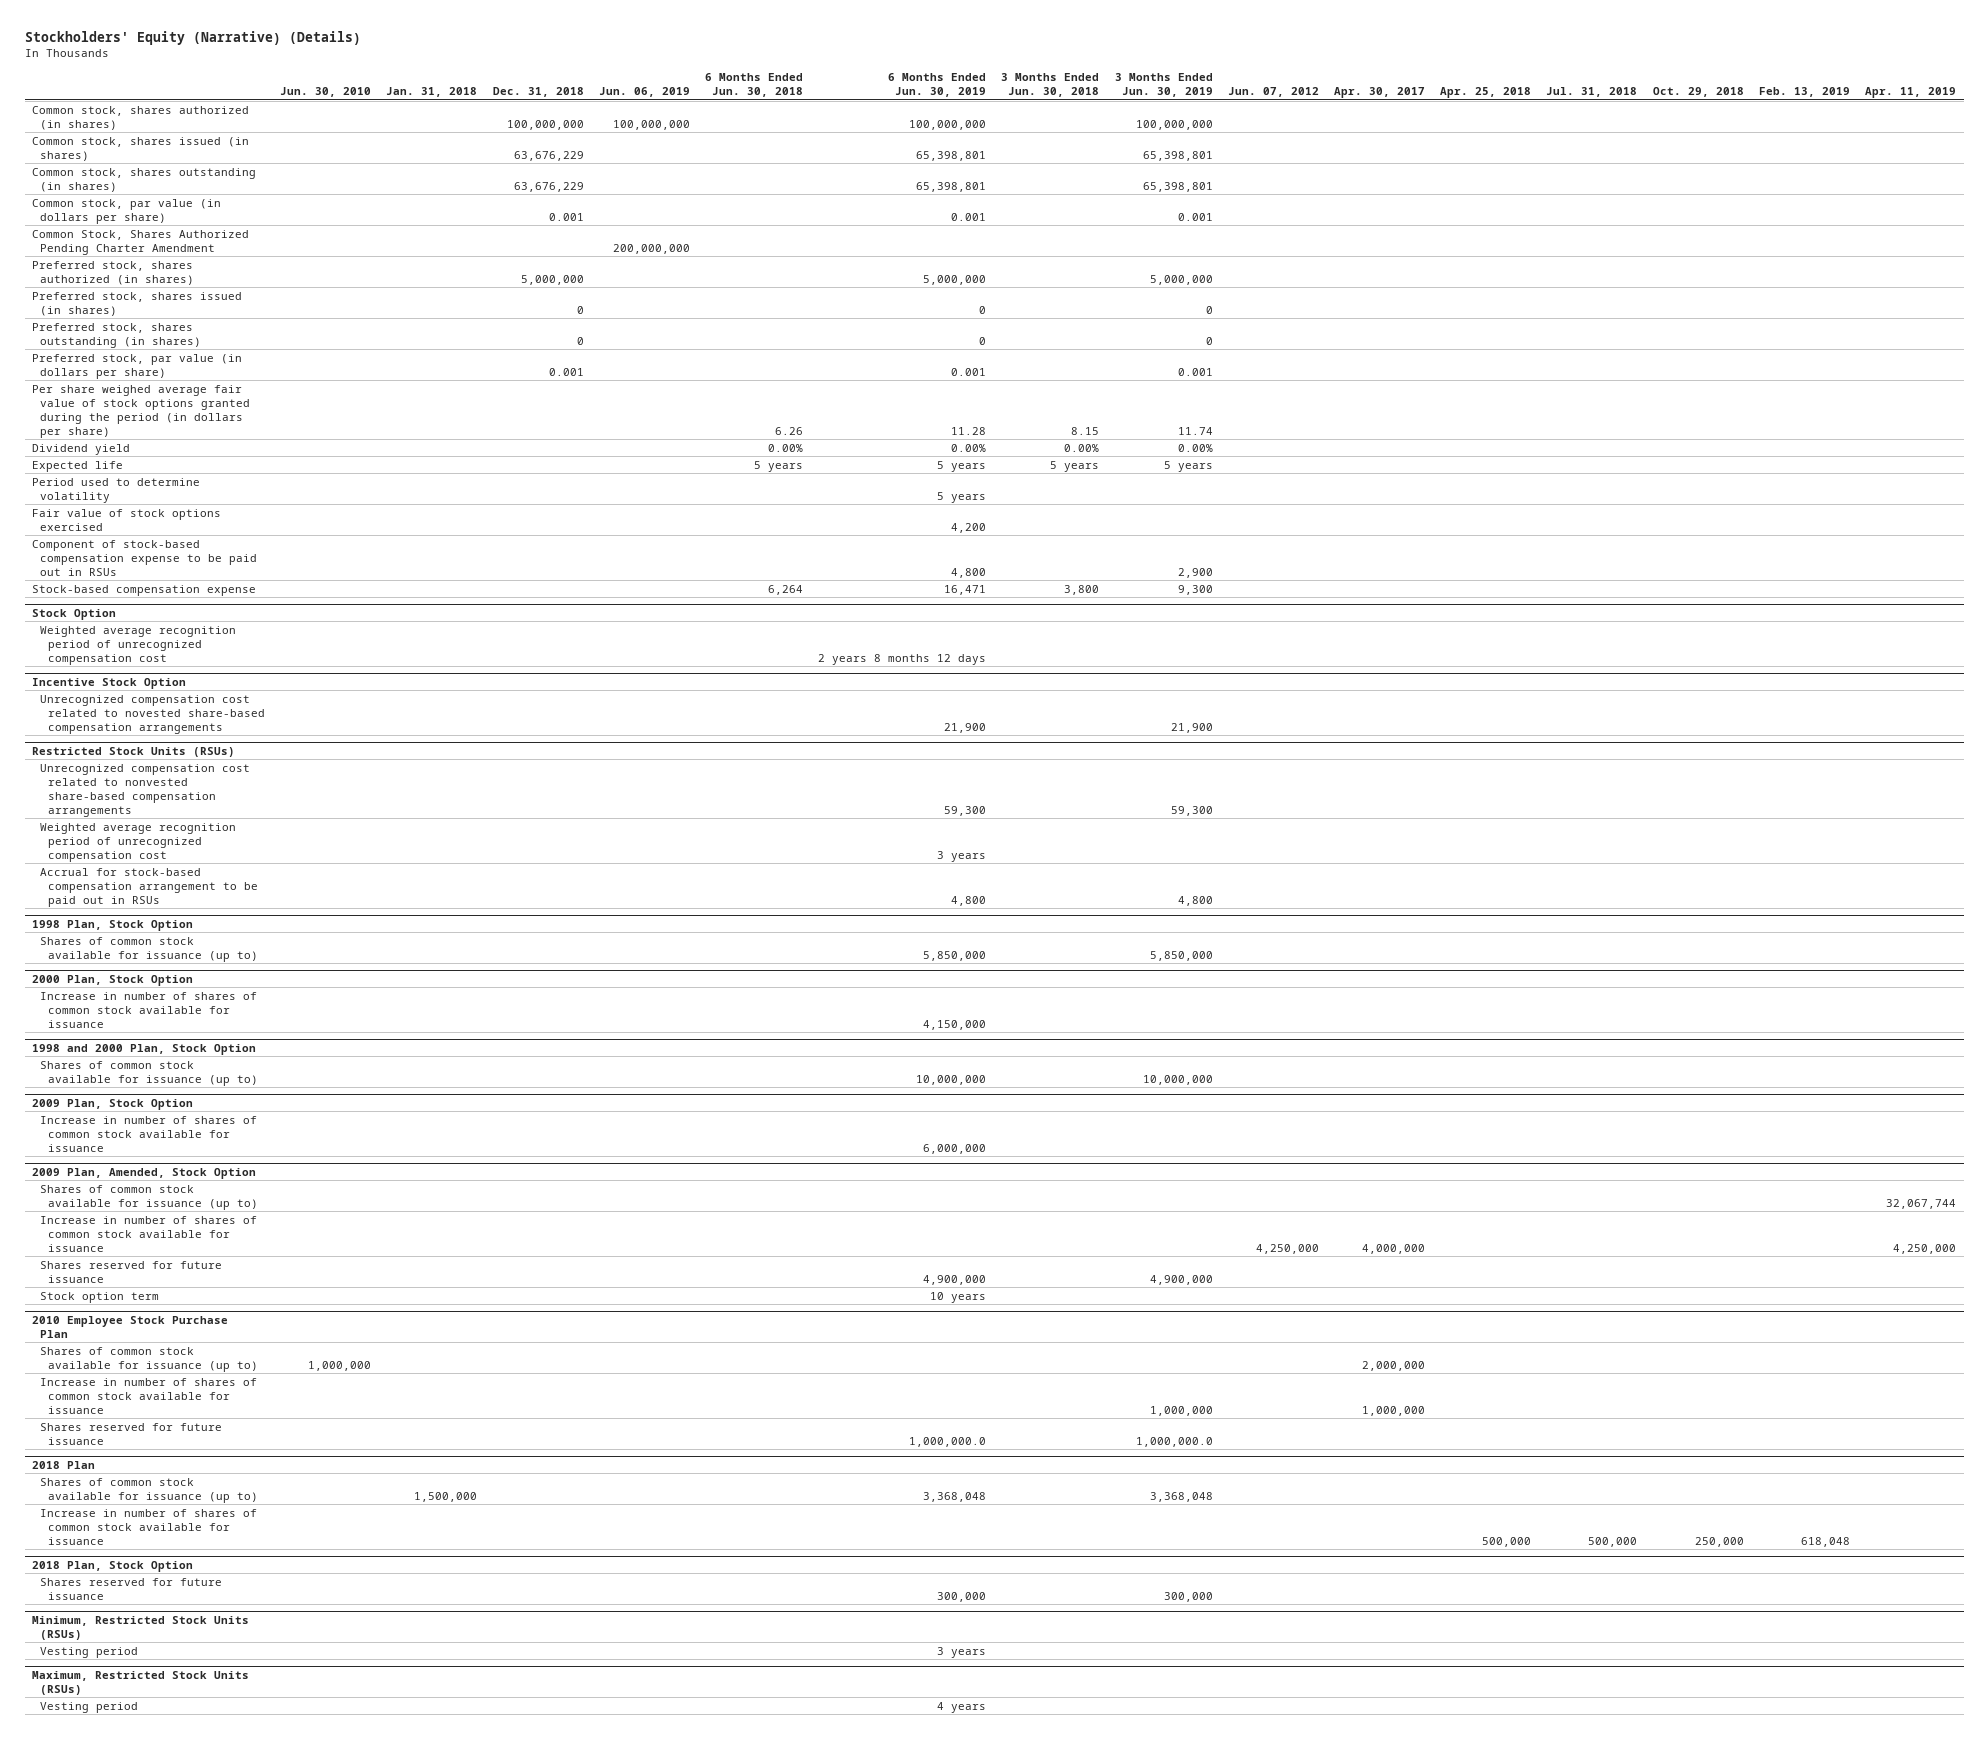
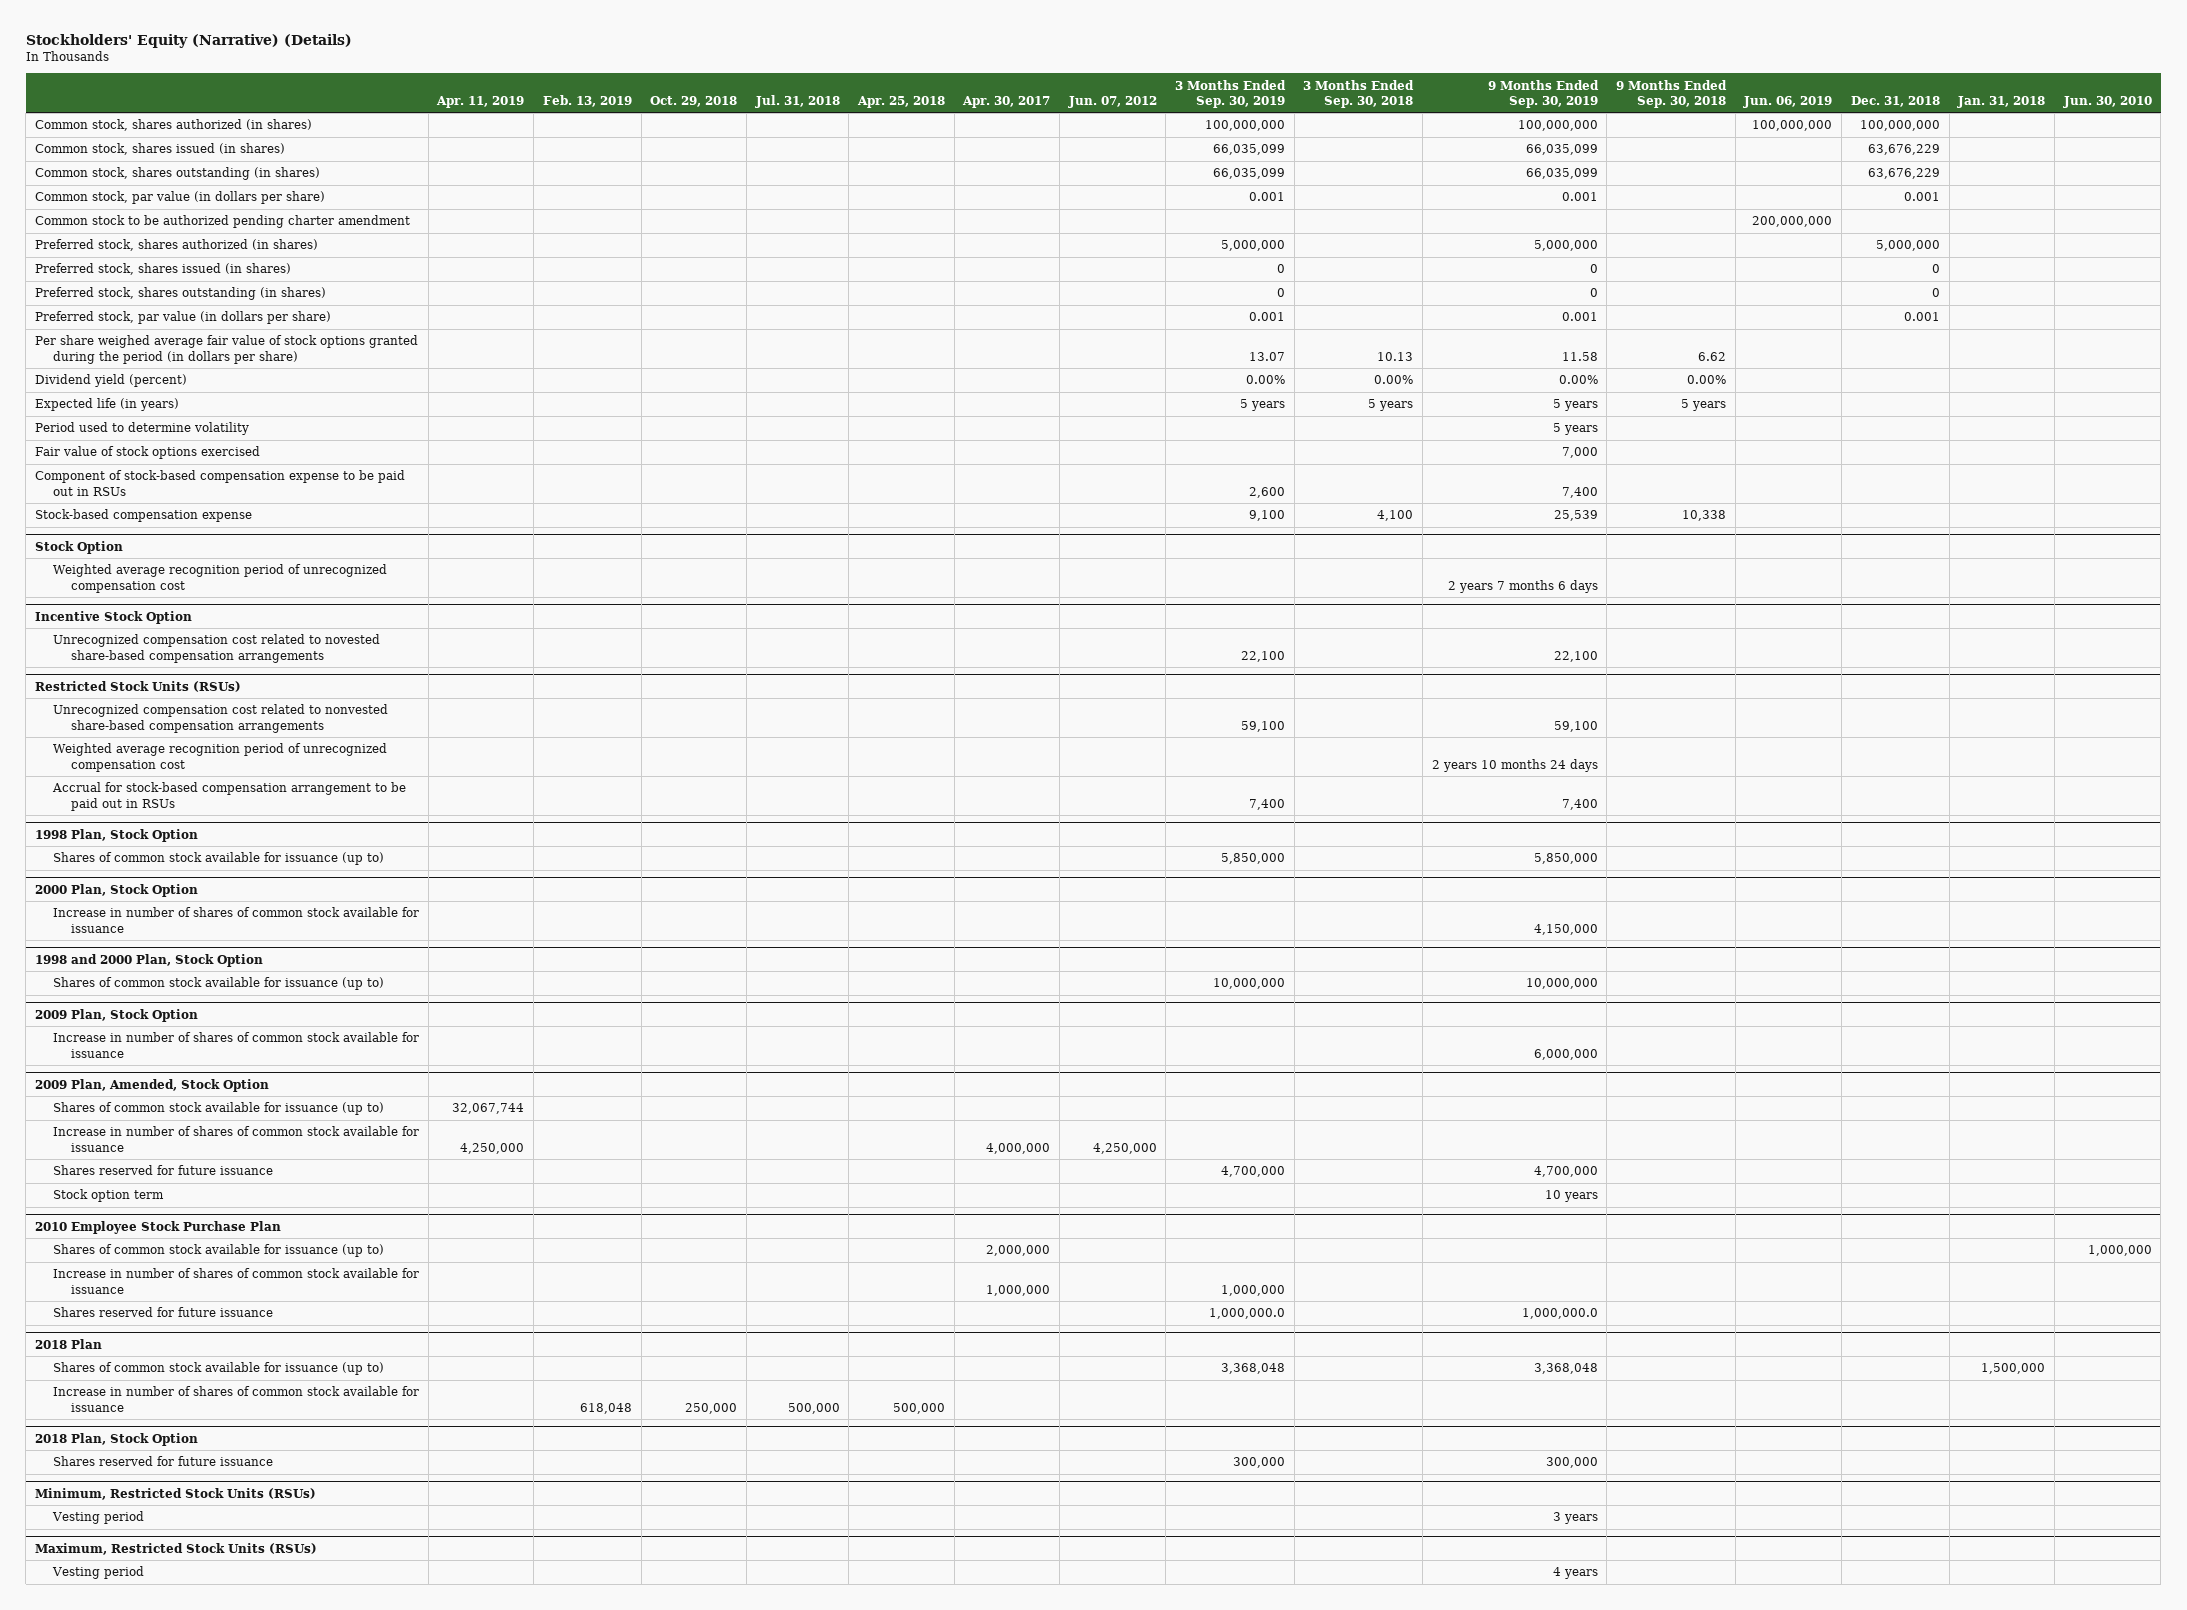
- | Jun. 30, 2010 | Jan. 31, 2018 | Dec. 31, 2018 | Jun. 06, 2019 | 6 Months Ended Jun. 30, 2018 | 6 Months Ended Jun. 30, 2019 | 3 Months Ended Jun. 30, 2018 | 3 Months Ended Jun. 30, 2019 | Jun. 07, 2012 | Apr. 30, 2017 | Apr. 25, 2018 | Jul. 31, 2018 | Oct. 29, 2018 | Feb. 13, 2019 | Apr. 11, 2019
+ | Apr. 11, 2019 | Feb. 13, 2019 | Oct. 29, 2018 | Jul. 31, 2018 | Apr. 25, 2018 | Apr. 30, 2017 | Jun. 07, 2012 | 3 Months Ended Sep. 30, 2019 | 3 Months Ended Sep. 30, 2018 | 9 Months Ended Sep. 30, 2019 | 9 Months Ended Sep. 30, 2018 | Jun. 06, 2019 | Dec. 31, 2018 | Jan. 31, 2018 | Jun. 30, 2010
- Common Stock, Shares Authorized Pending Charter Amendment | | | | 200,000,000 | | | | | | | | | | |
+ Common stock to be authorized pending charter amendment | | | | | | | | | | | | 200,000,000 | | |
- Dividend yield | | | | | 0.00% | 0.00% | 0.00% | 0.00% | | | | | | |
- Expected life | | | | | 5 years | 5 years | 5 years | 5 years | | | | | | |
+ Dividend yield (percent) | | | | | | | | 0.00% | 0.00% | 0.00% | 0.00% | | | |
+ Expected life (in years) | | | | | | | | 5 years | 5 years | 5 years | 5 years | | | |

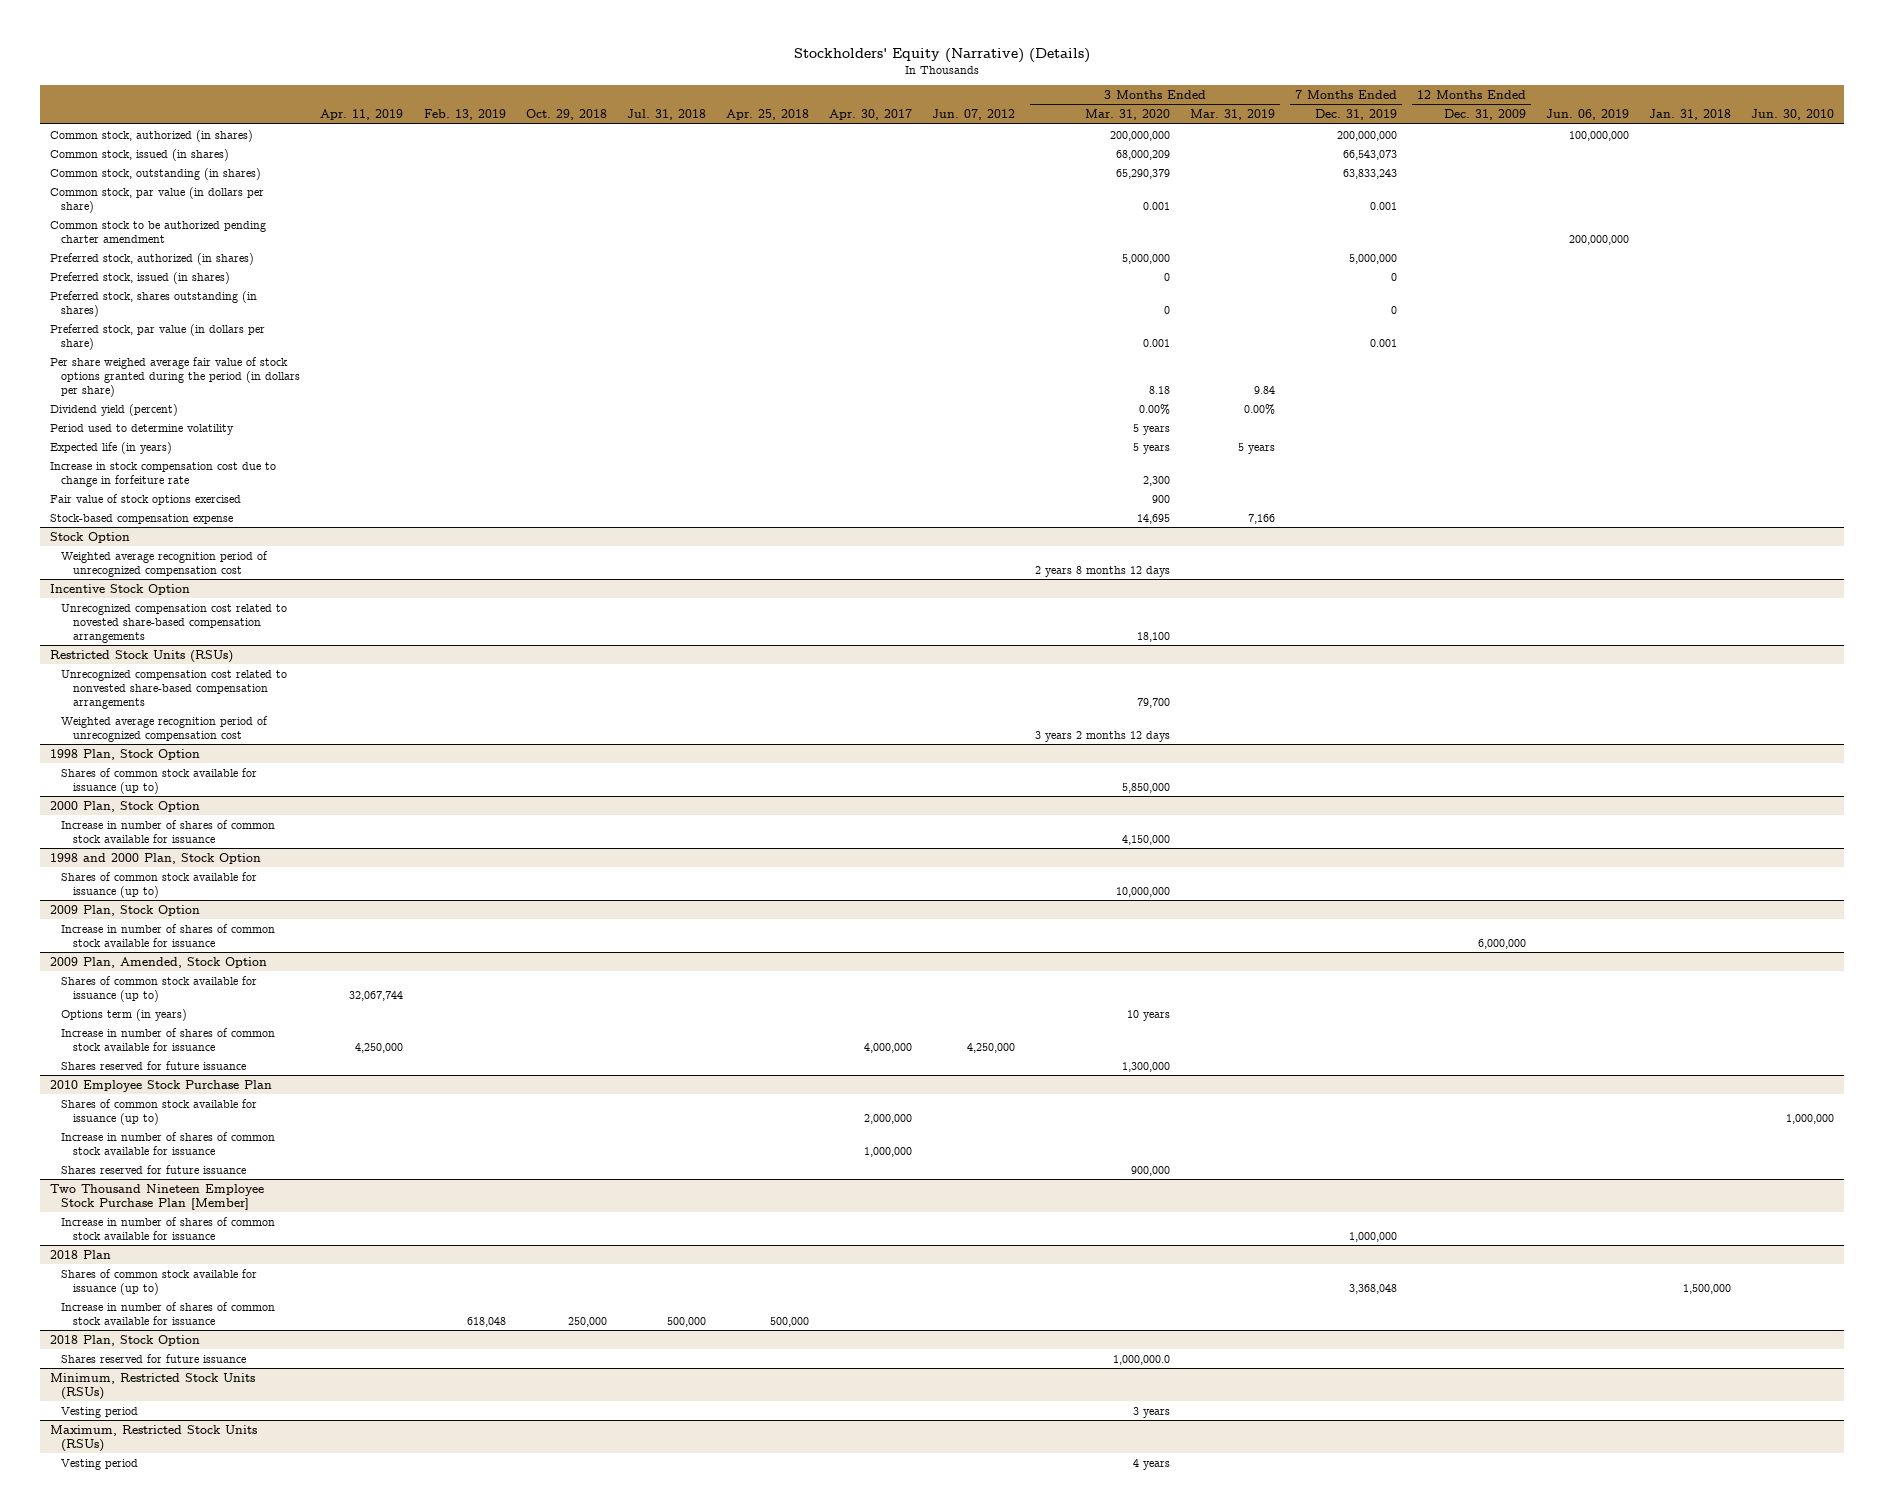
- | Apr. 11, 2019 | Feb. 13, 2019 | Oct. 29, 2018 | Jul. 31, 2018 | Apr. 25, 2018 | Apr. 30, 2017 | Jun. 07, 2012 | 3 Months Ended Sep. 30, 2019 | 3 Months Ended Sep. 30, 2018 | 9 Months Ended Sep. 30, 2019 | 9 Months Ended Sep. 30, 2018 | Jun. 06, 2019 | Dec. 31, 2018 | Jan. 31, 2018 | Jun. 30, 2010
+ | Apr. 11, 2019 | Feb. 13, 2019 | Oct. 29, 2018 | Jul. 31, 2018 | Apr. 25, 2018 | Apr. 30, 2017 | Jun. 07, 2012 | 3 Months Ended Mar. 31, 2020 | 3 Months Ended Mar. 31, 2019 | 7 Months Ended Dec. 31, 2019 | 12 Months Ended Dec. 31, 2009 | Jun. 06, 2019 | Jan. 31, 2018 | Jun. 30, 2010
- Common stock, shares authorized (in shares) | | | | | | | | 100,000,000 | | 100,000,000 | | 100,000,000 | 100,000,000 | |
- Common stock, shares issued (in shares) | | | | | | | | 66,035,099 | | 66,035,099 | | | 63,676,229 | |
- Common stock, shares outstanding (in shares) | | | | | | | | 66,035,099 | | 66,035,099 | | | 63,676,229 | |
+ Common stock, authorized (in shares) | | | | | | | | 200,000,000 | | 200,000,000 | | 100,000,000 | |
+ Common stock, issued (in shares) | | | | | | | | 68,000,209 | | 66,543,073 | | | |
+ Common stock, outstanding (in shares) | | | | | | | | 65,290,379 | | 63,833,243 | | | |
- Preferred stock, shares authorized (in shares) | | | | | | | | 5,000,000 | | 5,000,000 | | | 5,000,000 | |
- Preferred stock, shares issued (in shares) | | | | | | | | 0 | | 0 | | | 0 | |
+ Preferred stock, authorized (in shares) | | | | | | | | 5,000,000 | | 5,000,000 | | | |
+ Preferred stock, issued (in shares) | | | | | | | | 0 | | 0 | | | |
moved down: Expected life (in years) | | | | | | | | 5 years | 5 years | | | | |
+ Increase in stock compensation cost due to change in forfeiture rate | | | | | | | | 2,300 | | | | | |
- Component of stock-based compensation expense to be paid out in RSUs | | | | | | | | 2,600 | | 7,400 | | | | |
@ Restricted Stock Units (RSUs)
- Accrual for stock-based compensation arrangement to be paid out in RSUs | | | | | | | | 7,400 | | 7,400 | | | | |
@ 2009 Plan, Amended, Stock Option
+ Options term (in years) | | | | | | | | 10 years | | | | | |
- Stock option term | | | | | | | | | | 10 years | | | | |
+ Two Thousand Nineteen Employee Stock Purchase Plan [Member]
+ Increase in number of shares of common stock available for issuance | | | | | | | | | | 1,000,000 | | | |

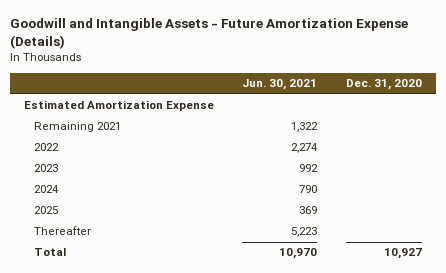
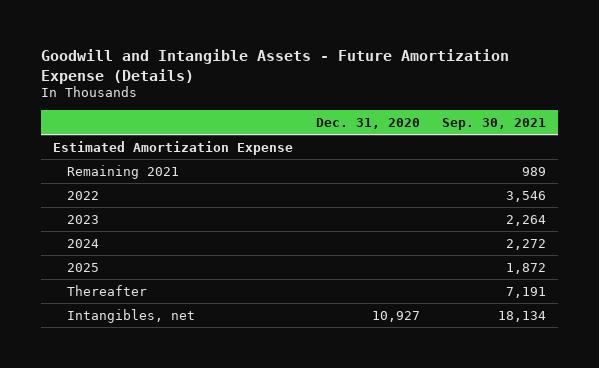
- | Jun. 30, 2021 | Dec. 31, 2020
+ | Dec. 31, 2020 | Sep. 30, 2021
- Total | 10,970 | 10,927
+ Intangibles, net | 10,927 | 18,134

